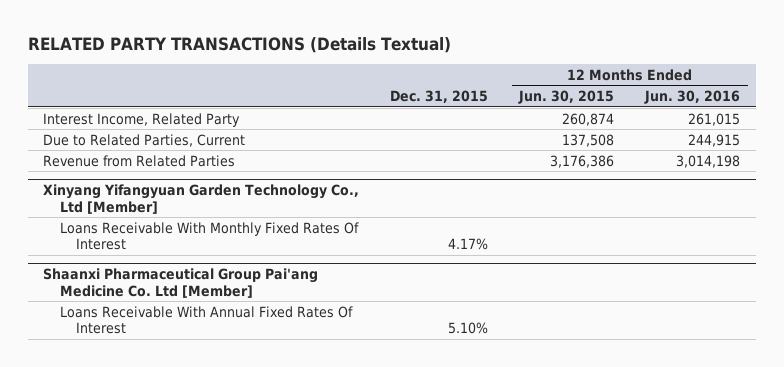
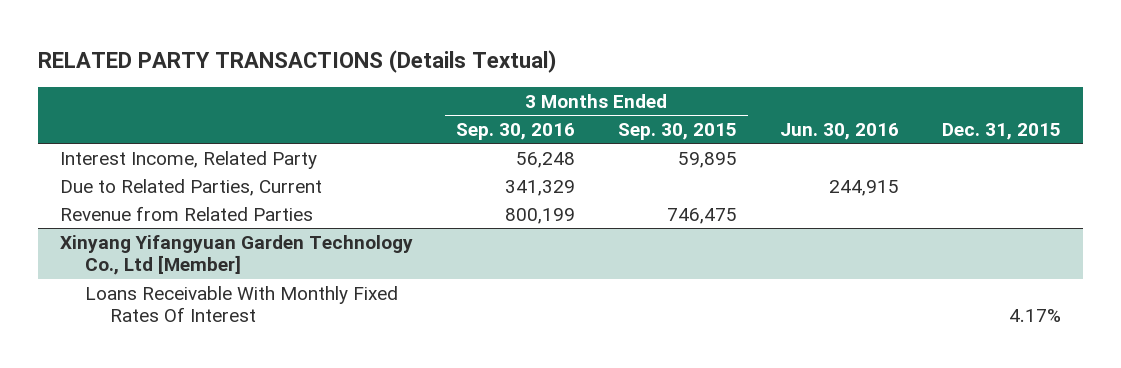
- | Dec. 31, 2015 | 12 Months Ended Jun. 30, 2015 | 12 Months Ended Jun. 30, 2016
+ | 3 Months Ended Sep. 30, 2016 | 3 Months Ended Sep. 30, 2015 | Jun. 30, 2016 | Dec. 31, 2015
- Shaanxi Pharmaceutical Group Pai'ang Medicine Co. Ltd [Member]
- Loans Receivable With Annual Fixed Rates Of Interest | 5.10% | |

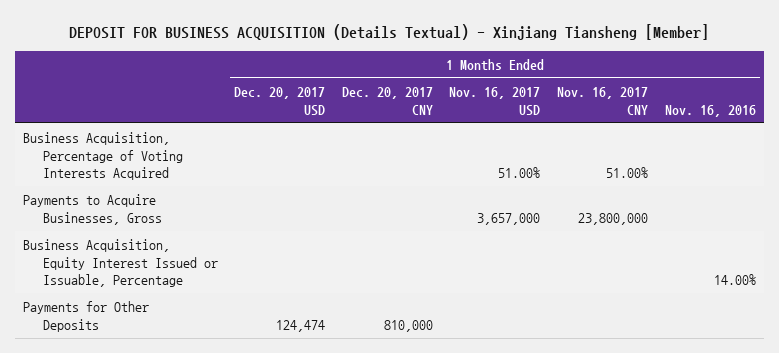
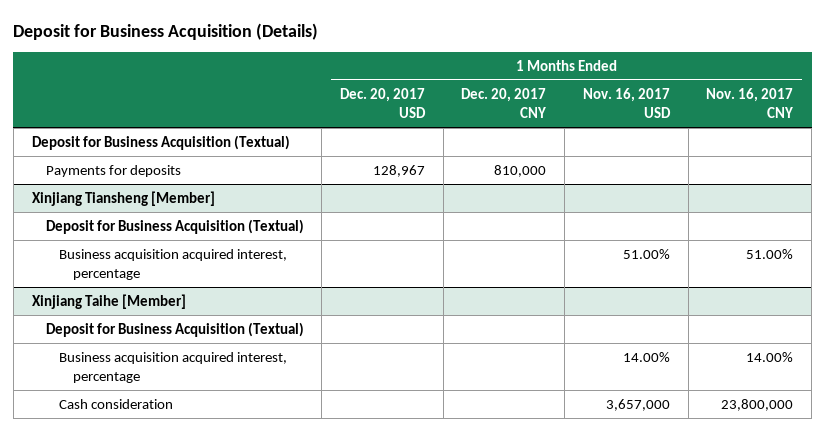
- DEPOSIT FOR BUSINESS ACQUISITION (Details Textual) - Xinjiang Tiansheng [Member]
+ Deposit for Business Acquisition (Details)
- | 1 Months Ended Dec. 20, 2017 USD | 1 Months Ended Dec. 20, 2017 CNY | 1 Months Ended Nov. 16, 2017 USD | 1 Months Ended Nov. 16, 2017 CNY | 1 Months Ended Nov. 16, 2016
+ | 1 Months Ended Dec. 20, 2017 USD | 1 Months Ended Dec. 20, 2017 CNY | 1 Months Ended Nov. 16, 2017 USD | 1 Months Ended Nov. 16, 2017 CNY
- Business Acquisition, Percentage of Voting Interests Acquired | | | 51.00% | 51.00% |
- Payments to Acquire Businesses, Gross | | | 3,657,000 | 23,800,000 |
- Business Acquisition, Equity Interest Issued or Issuable, Percentage | | | | | 14.00%
- Payments for Other Deposits | 124,474 | 810,000 | | |
+ Deposit for Business Acquisition (Textual)
+ Payments for deposits | 128,967 | 810,000 | |
+ Xinjiang Tiansheng [Member]
+ Deposit for Business Acquisition (Textual)
+ Business acquisition acquired interest, percentage | | | 51.00% | 51.00%
+ Xinjiang Taihe [Member]
+ Deposit for Business Acquisition (Textual)
+ Business acquisition acquired interest, percentage | | | 14.00% | 14.00%
+ Cash consideration | | | 3,657,000 | 23,800,000

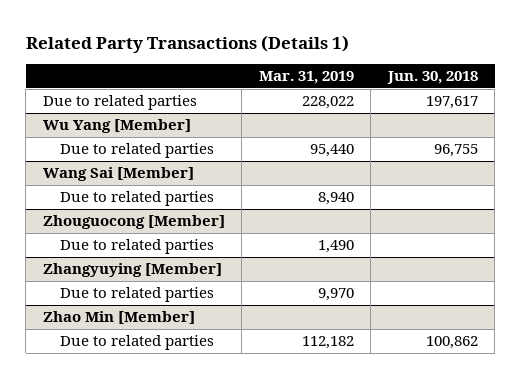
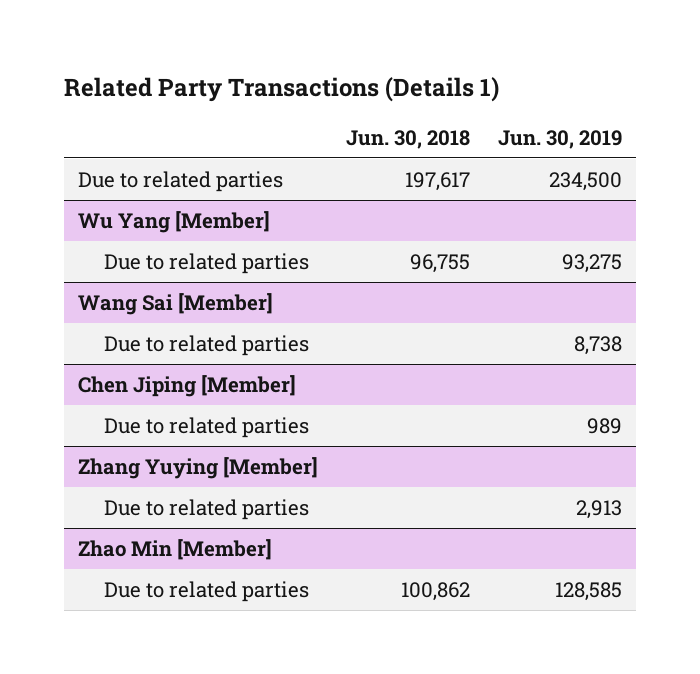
- | Mar. 31, 2019 | Jun. 30, 2018
+ | Jun. 30, 2018 | Jun. 30, 2019
- Zhouguocong [Member]
+ Chen Jiping [Member]
- Zhangyuying [Member]
+ Zhang Yuying [Member]

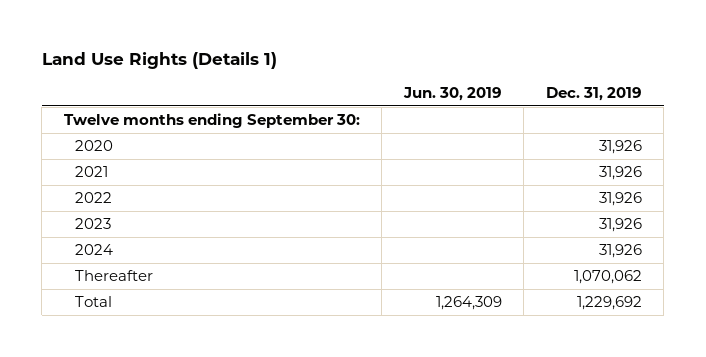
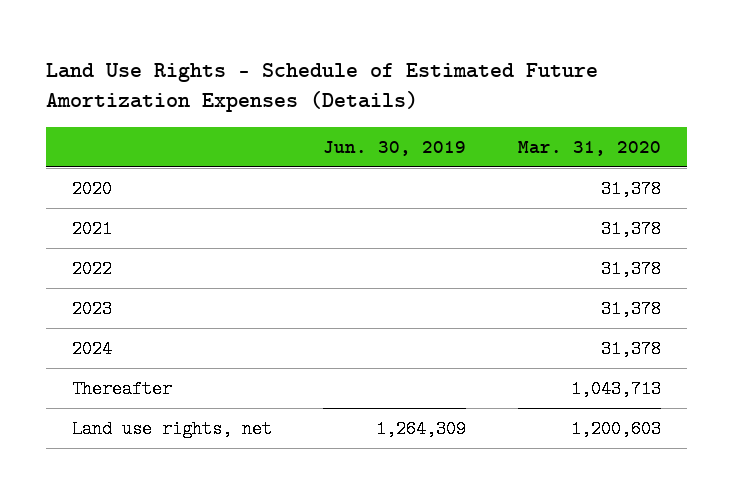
- Land Use Rights (Details 1)
+ Land Use Rights - Schedule of Estimated Future Amortization Expenses (Details)
- | Jun. 30, 2019 | Dec. 31, 2019
+ | Jun. 30, 2019 | Mar. 31, 2020
- Twelve months ending September 30:
- Total | 1,264,309 | 1,229,692
+ Land use rights, net | 1,264,309 | 1,200,603

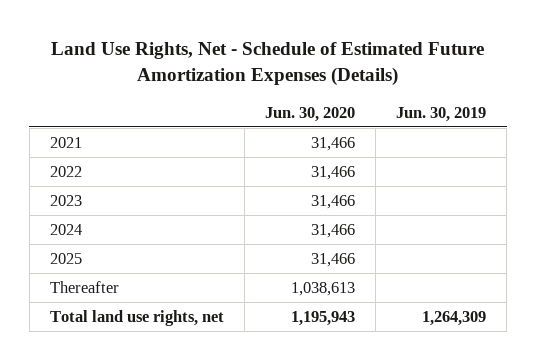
- Land Use Rights - Schedule of Estimated Future Amortization Expenses (Details)
+ Land Use Rights, Net - Schedule of Estimated Future Amortization Expenses (Details)
- | Jun. 30, 2019 | Mar. 31, 2020
+ | Jun. 30, 2020 | Jun. 30, 2019
- 2020 | | 31,378
+ 2025 | 31,466 |
- Land use rights, net | 1,264,309 | 1,200,603
+ Total land use rights, net | 1,195,943 | 1,264,309

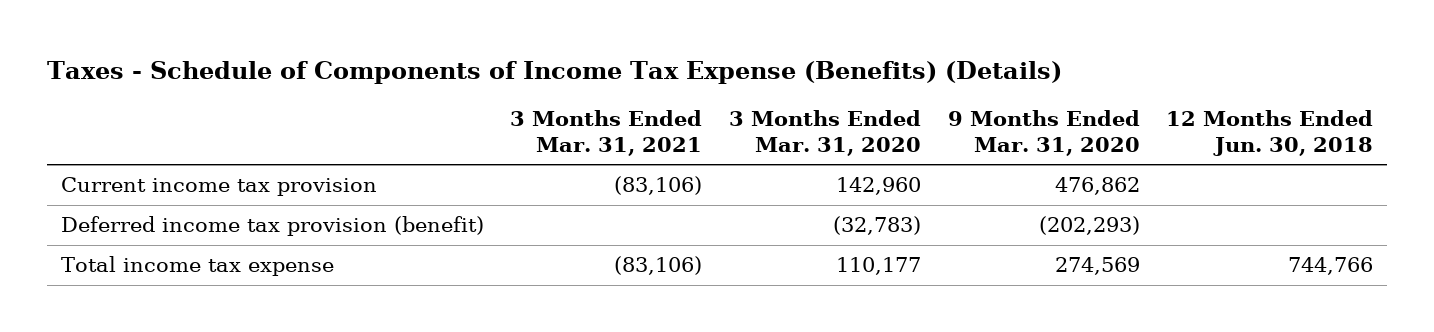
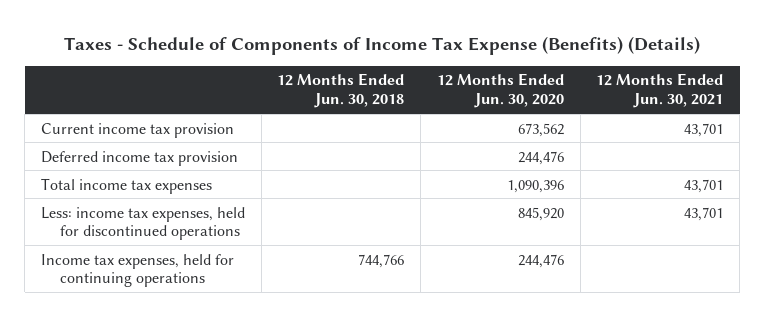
- | 3 Months Ended Mar. 31, 2021 | 3 Months Ended Mar. 31, 2020 | 9 Months Ended Mar. 31, 2020 | 12 Months Ended Jun. 30, 2018
+ | 12 Months Ended Jun. 30, 2018 | 12 Months Ended Jun. 30, 2020 | 12 Months Ended Jun. 30, 2021
- Deferred income tax provision (benefit) | | (32,783) | (202,293) |
- Total income tax expense | (83,106) | 110,177 | 274,569 | 744,766
+ Deferred income tax provision | | 244,476 |
+ Total income tax expenses | | 1,090,396 | 43,701
+ Less: income tax expenses, held for discontinued operations | | 845,920 | 43,701
+ Income tax expenses, held for continuing operations | 744,766 | 244,476 |

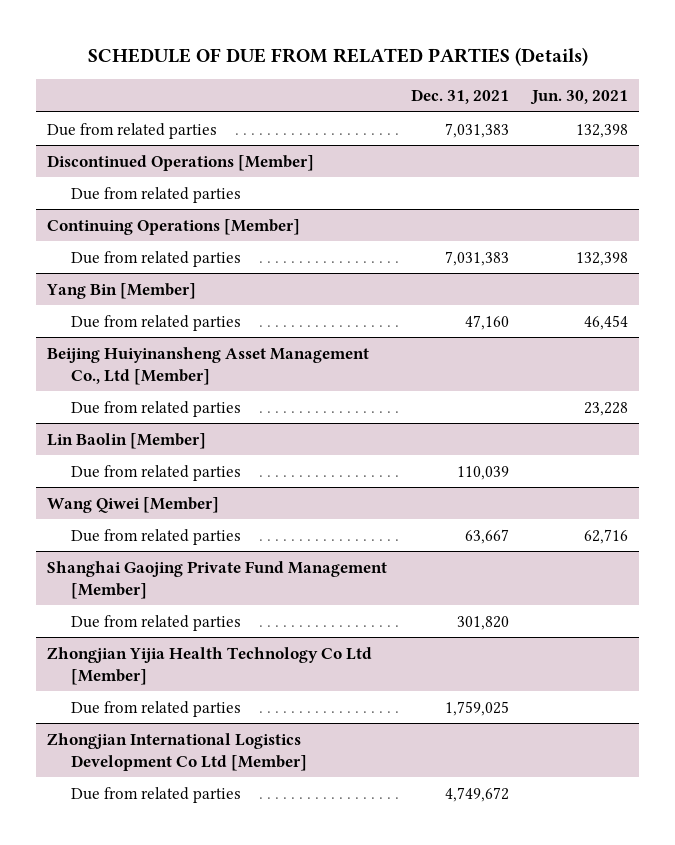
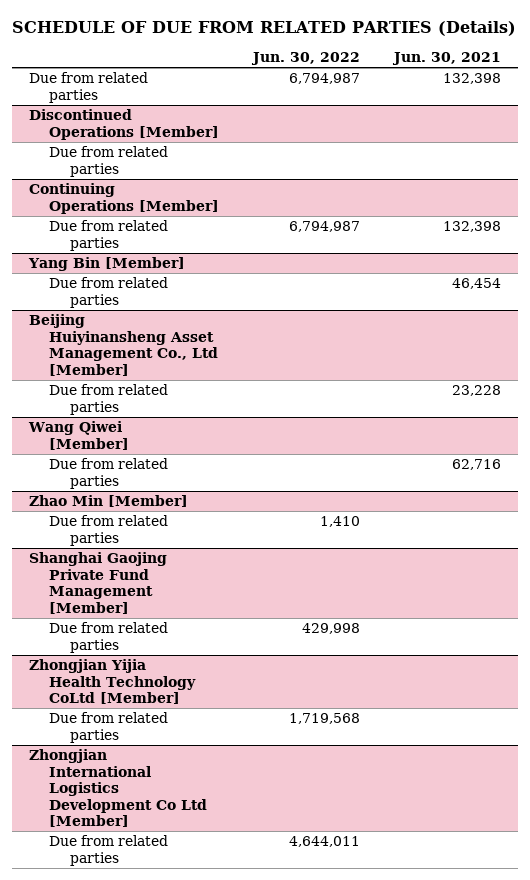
- | Dec. 31, 2021 | Jun. 30, 2021
+ | Jun. 30, 2022 | Jun. 30, 2021
- Lin Baolin [Member]
- Due from related parties | 110,039 |
+ Zhao Min [Member]
+ Due from related parties | 1,410 |
- Zhongjian Yijia Health Technology Co Ltd [Member]
+ Zhongjian Yijia Health Technology CoLtd [Member]

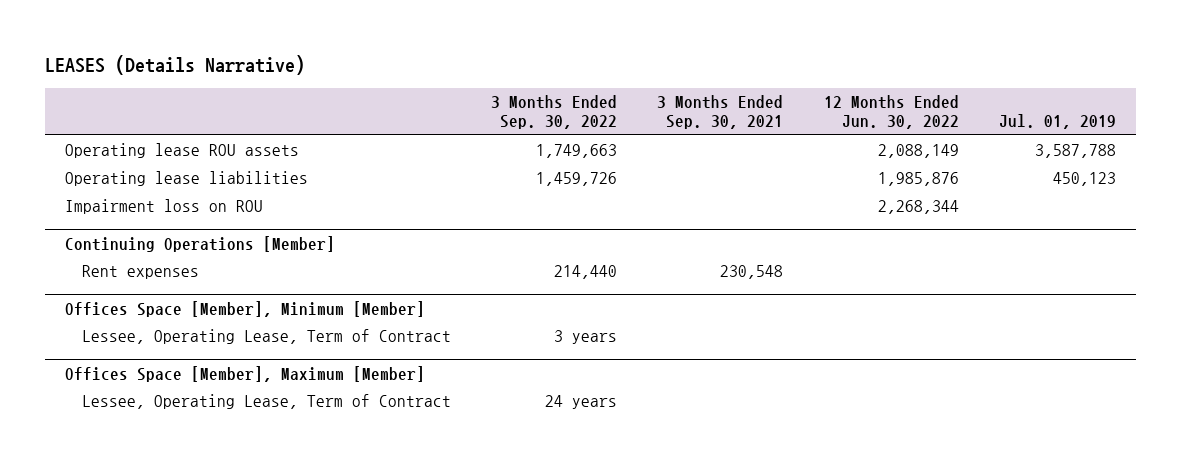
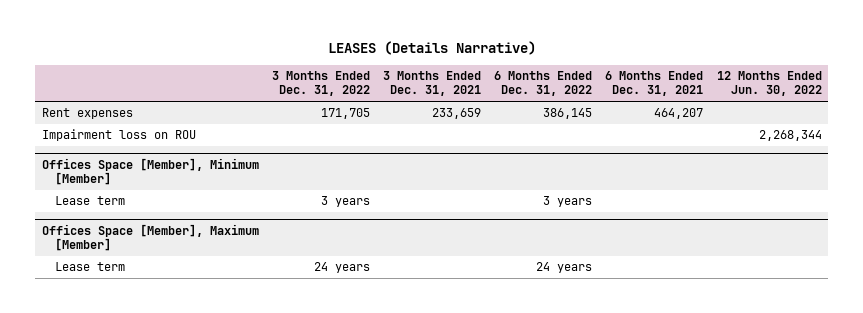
- | 3 Months Ended Sep. 30, 2022 | 3 Months Ended Sep. 30, 2021 | 12 Months Ended Jun. 30, 2022 | Jul. 01, 2019
+ | 3 Months Ended Dec. 31, 2022 | 3 Months Ended Dec. 31, 2021 | 6 Months Ended Dec. 31, 2022 | 6 Months Ended Dec. 31, 2021 | 12 Months Ended Jun. 30, 2022
- Operating lease ROU assets | 1,749,663 | | 2,088,149 | 3,587,788
- Operating lease liabilities | 1,459,726 | | 1,985,876 | 450,123
+ Rent expenses | 171,705 | 233,659 | 386,145 | 464,207 |
- Continuing Operations [Member]
- Rent expenses | 214,440 | 230,548 | |
@ Offices Space [Member], Minimum [Member]
- Lessee, Operating Lease, Term of Contract | 3 years | | |
+ Lease term | 3 years | | 3 years | |
@ Offices Space [Member], Maximum [Member]
- Lessee, Operating Lease, Term of Contract | 24 years | | |
+ Lease term | 24 years | | 24 years | |

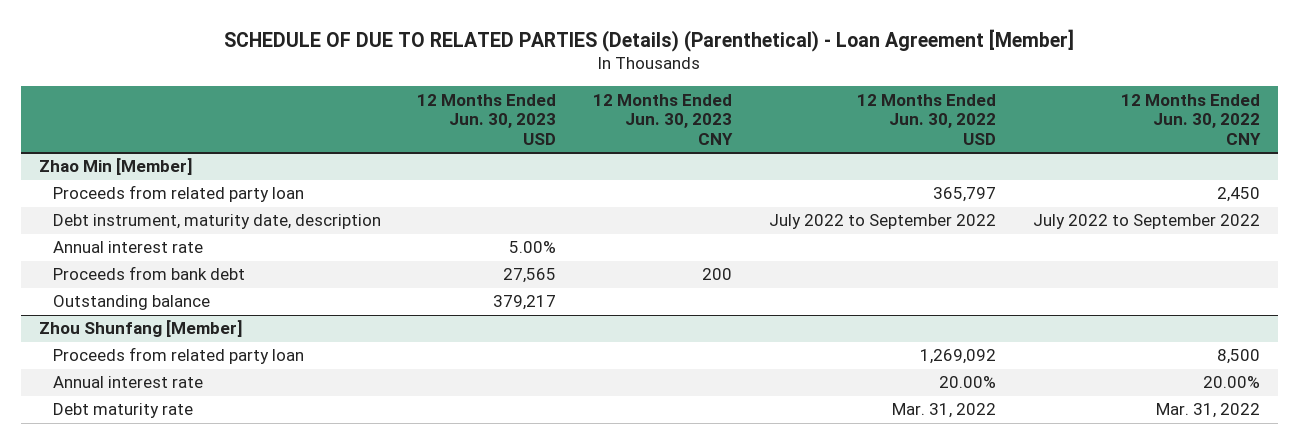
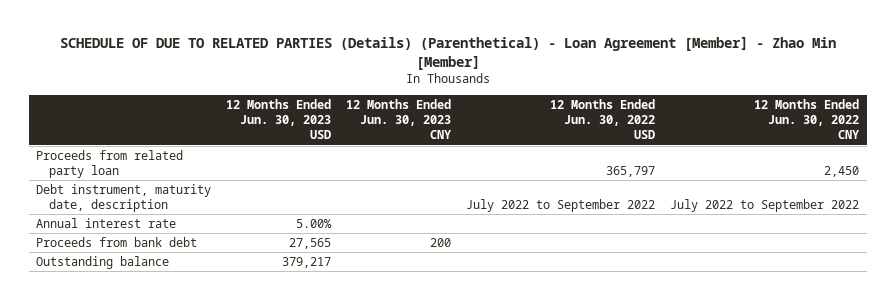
- SCHEDULE OF DUE TO RELATED PARTIES (Details) (Parenthetical) - Loan Agreement [Member]
+ SCHEDULE OF DUE TO RELATED PARTIES (Details) (Parenthetical) - Loan Agreement [Member] - Zhao Min [Member]
- Zhao Min [Member]
- Zhou Shunfang [Member]
- Proceeds from related party loan | | | 1,269,092 | 8,500
- Annual interest rate | | | 20.00% | 20.00%
- Debt maturity rate | | | Mar. 31, 2022 | Mar. 31, 2022

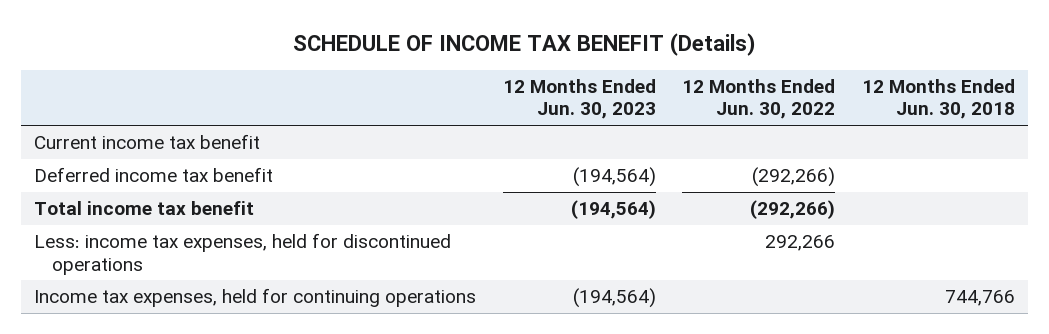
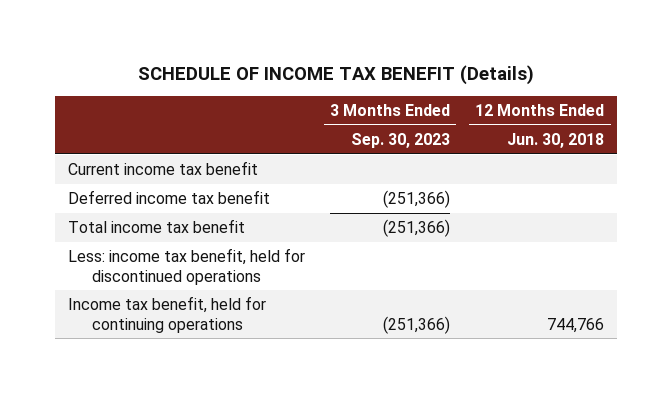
- | 12 Months Ended Jun. 30, 2023 | 12 Months Ended Jun. 30, 2022 | 12 Months Ended Jun. 30, 2018
+ | 3 Months Ended Sep. 30, 2023 | 12 Months Ended Jun. 30, 2018
- Less: income tax expenses, held for discontinued operations | | 292,266 |
- Income tax expenses, held for continuing operations | (194,564) | | 744,766
+ Less: income tax benefit, held for discontinued operations
+ Income tax benefit, held for continuing operations | (251,366) | 744,766

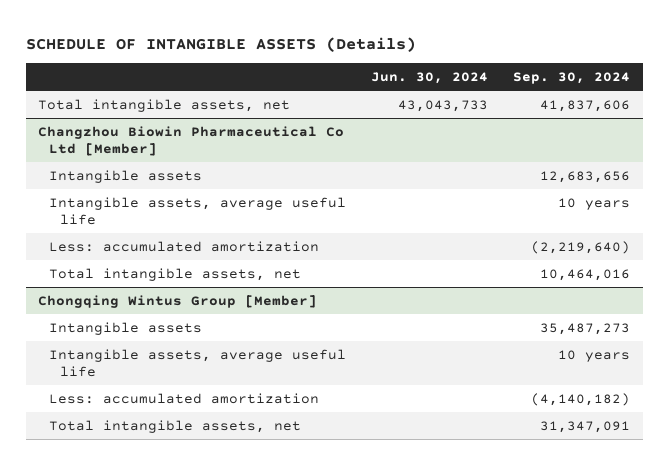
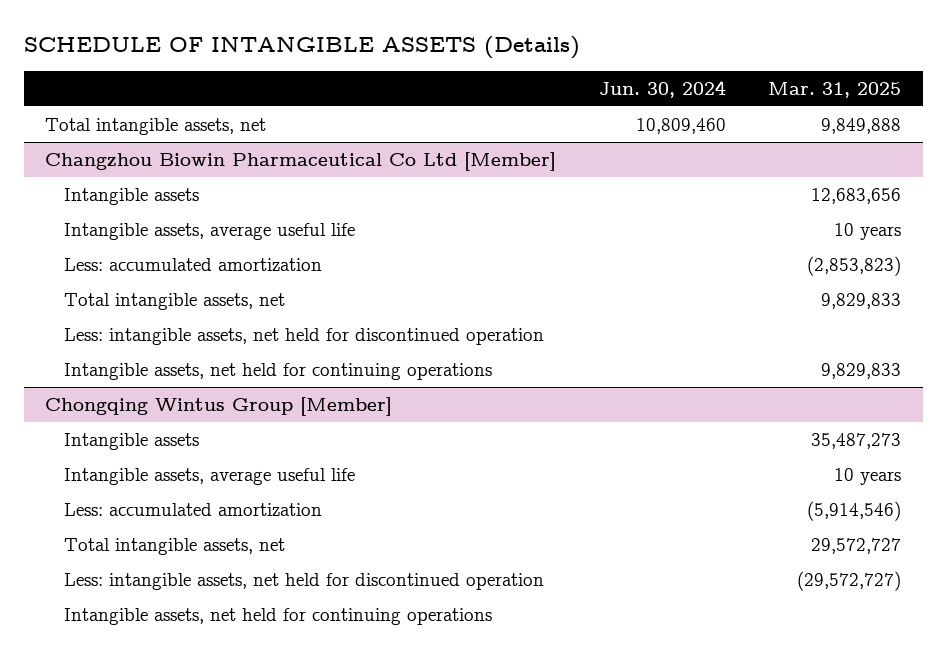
- | Jun. 30, 2024 | Sep. 30, 2024
+ | Jun. 30, 2024 | Mar. 31, 2025
- Total intangible assets, net | 43,043,733 | 41,837,606
+ Total intangible assets, net | 10,809,460 | 9,849,888
@ Changzhou Biowin Pharmaceutical Co Ltd [Member]
+ Less: intangible assets, net held for discontinued operation
+ Intangible assets, net held for continuing operations | | 9,829,833
@ Chongqing Wintus Group [Member]
+ Less: intangible assets, net held for discontinued operation | | (29,572,727)
+ Intangible assets, net held for continuing operations

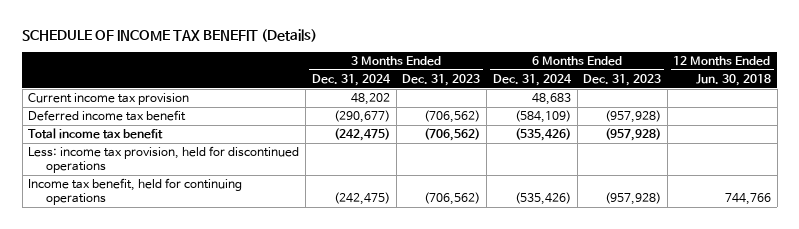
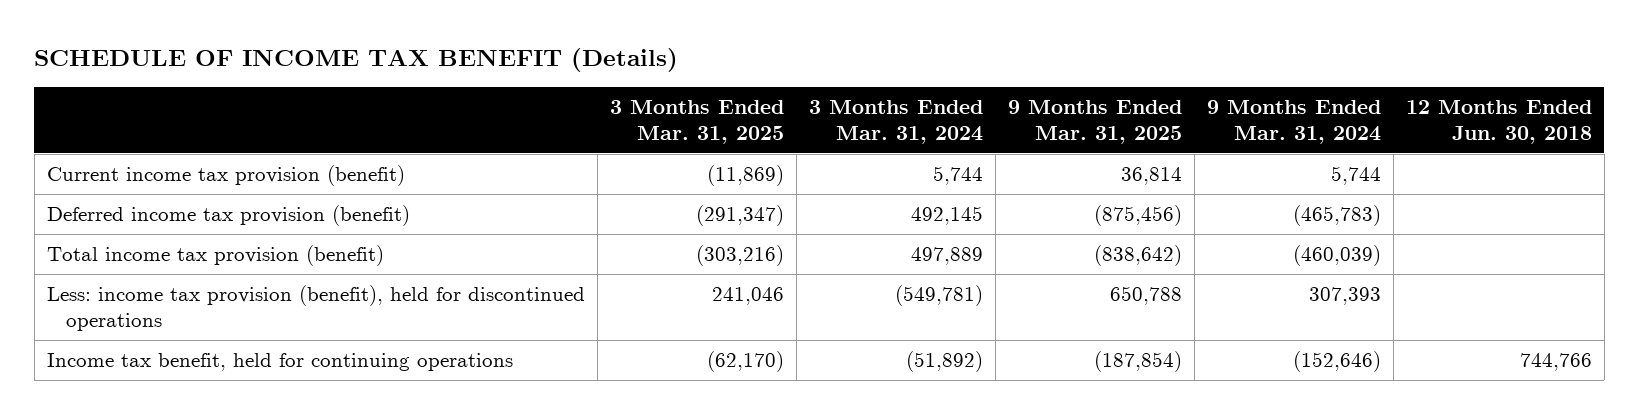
- | 3 Months Ended Dec. 31, 2024 | 3 Months Ended Dec. 31, 2023 | 6 Months Ended Dec. 31, 2024 | 6 Months Ended Dec. 31, 2023 | 12 Months Ended Jun. 30, 2018
+ | 3 Months Ended Mar. 31, 2025 | 3 Months Ended Mar. 31, 2024 | 9 Months Ended Mar. 31, 2025 | 9 Months Ended Mar. 31, 2024 | 12 Months Ended Jun. 30, 2018
- Current income tax provision | 48,202 | | 48,683 | |
- Deferred income tax benefit | (290,677) | (706,562) | (584,109) | (957,928) |
- Total income tax benefit | (242,475) | (706,562) | (535,426) | (957,928) |
- Less: income tax provision, held for discontinued operations
+ Current income tax provision (benefit) | (11,869) | 5,744 | 36,814 | 5,744 |
+ Deferred income tax provision (benefit) | (291,347) | 492,145 | (875,456) | (465,783) |
+ Total income tax provision (benefit) | (303,216) | 497,889 | (838,642) | (460,039) |
+ Less: income tax provision (benefit), held for discontinued operations | 241,046 | (549,781) | 650,788 | 307,393 |

